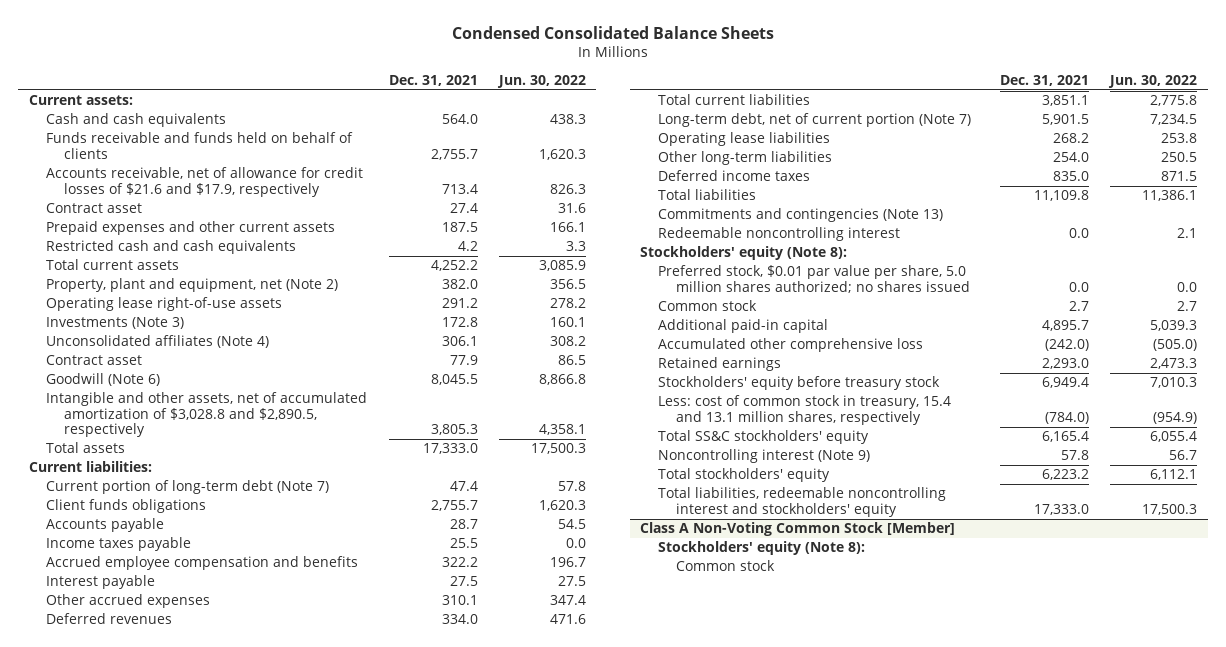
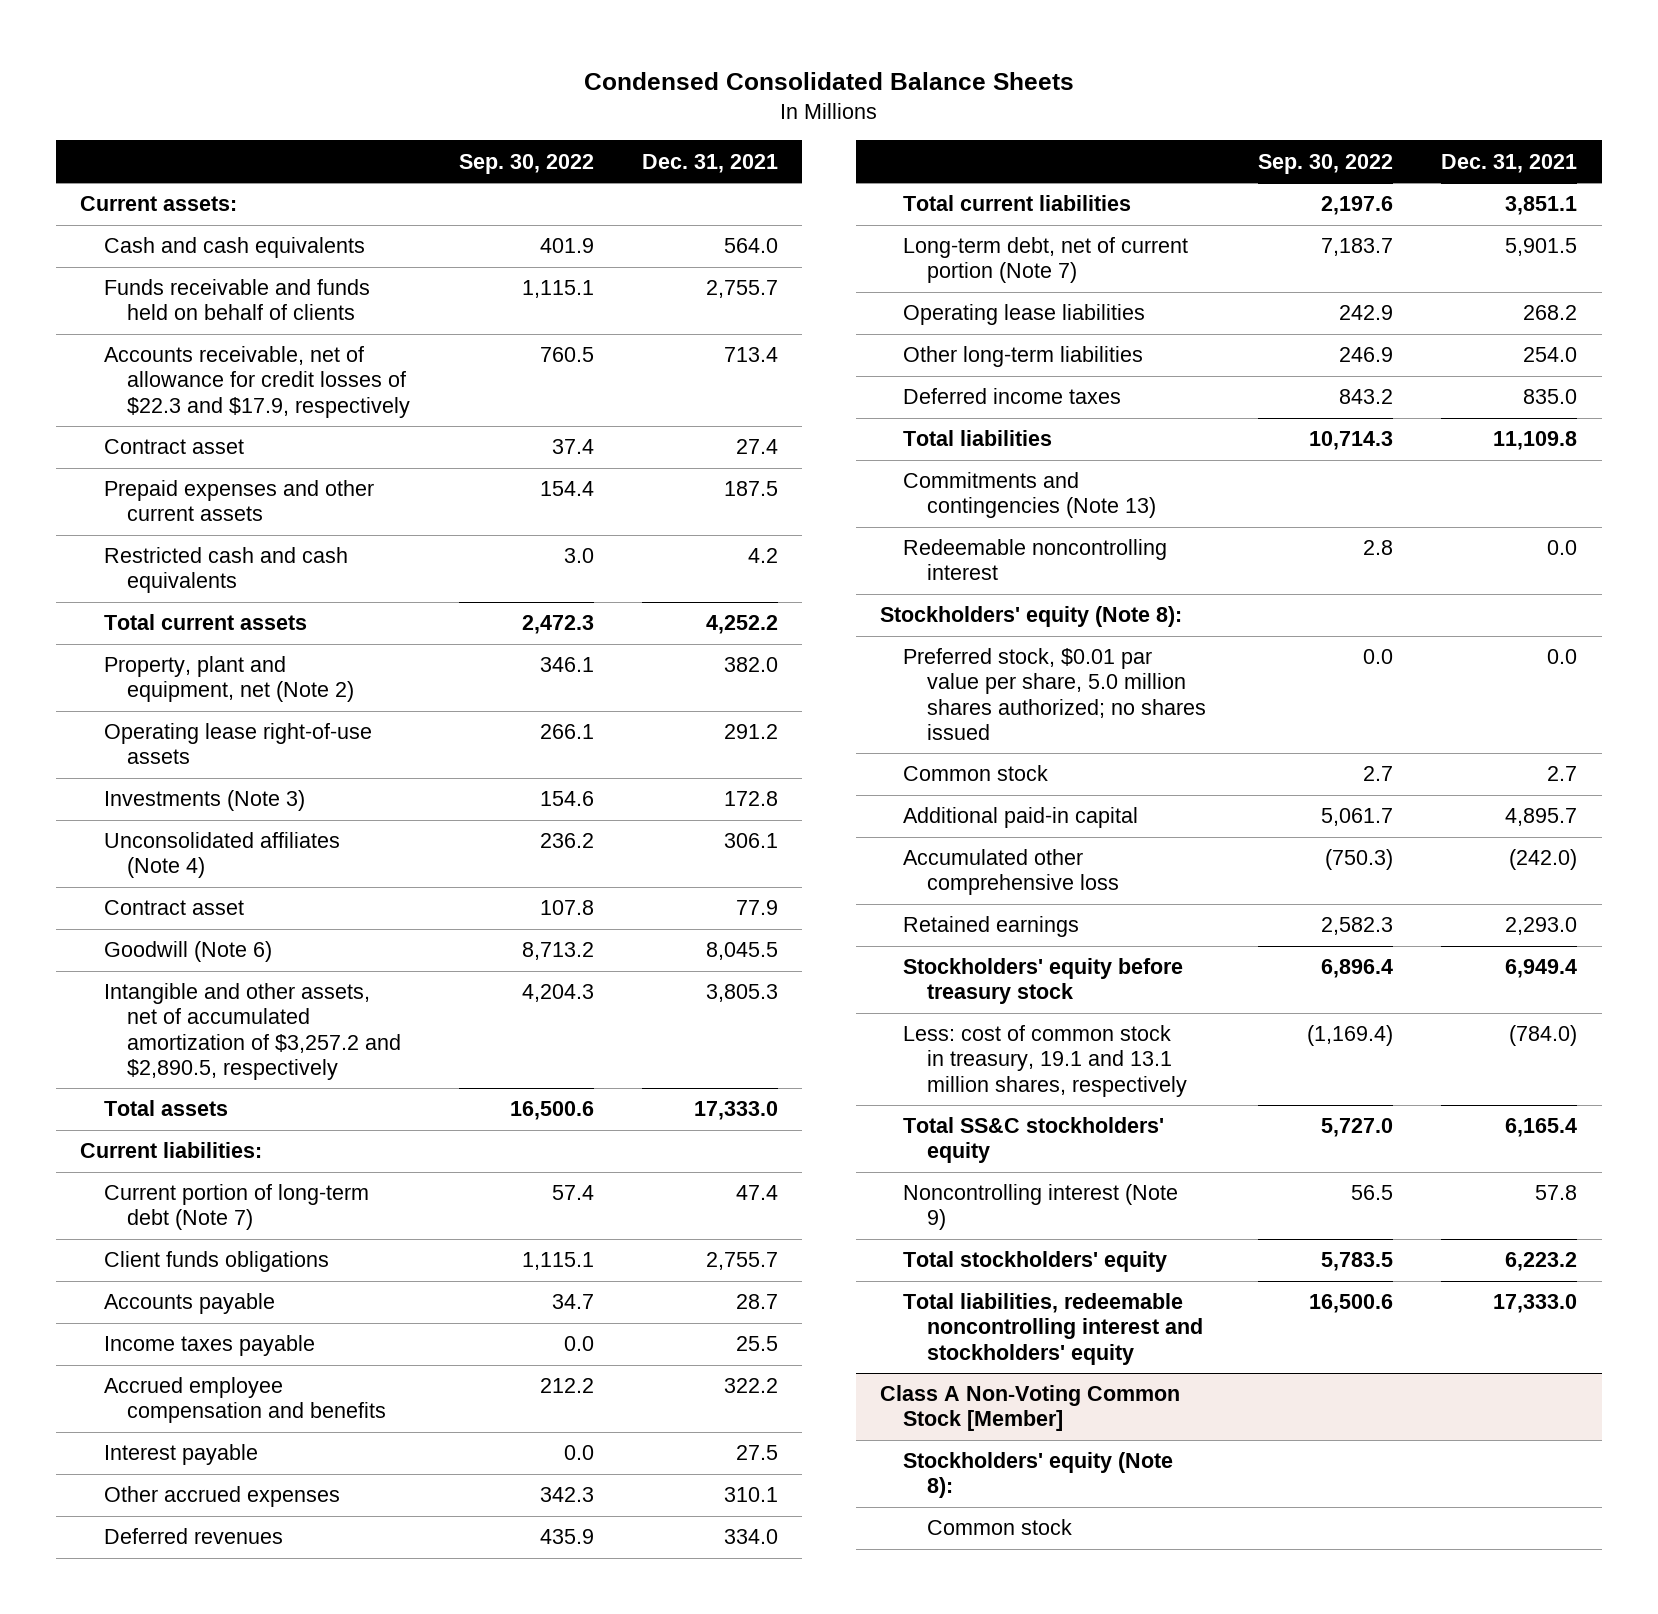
- | Dec. 31, 2021 | Jun. 30, 2022
+ | Sep. 30, 2022 | Dec. 31, 2021
- Accounts receivable, net of allowance for credit losses of $21.6 and $17.9, respectively | 713.4 | 826.3
+ Accounts receivable, net of allowance for credit losses of $22.3 and $17.9, respectively | 760.5 | 713.4
- Intangible and other assets, net of accumulated amortization of $3,028.8 and $2,890.5, respectively | 3,805.3 | 4,358.1
+ Intangible and other assets, net of accumulated amortization of $3,257.2 and $2,890.5, respectively | 4,204.3 | 3,805.3
- Less: cost of common stock in treasury, 15.4 and 13.1 million shares, respectively | (784.0) | (954.9)
+ Less: cost of common stock in treasury, 19.1 and 13.1 million shares, respectively | (1,169.4) | (784.0)

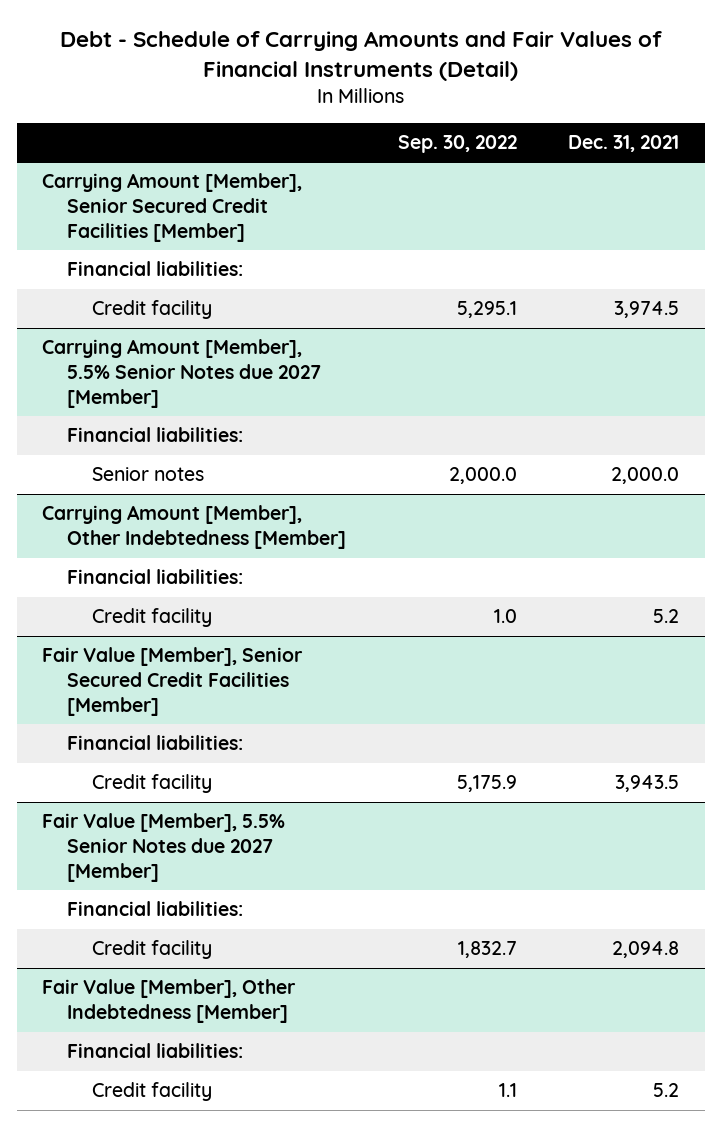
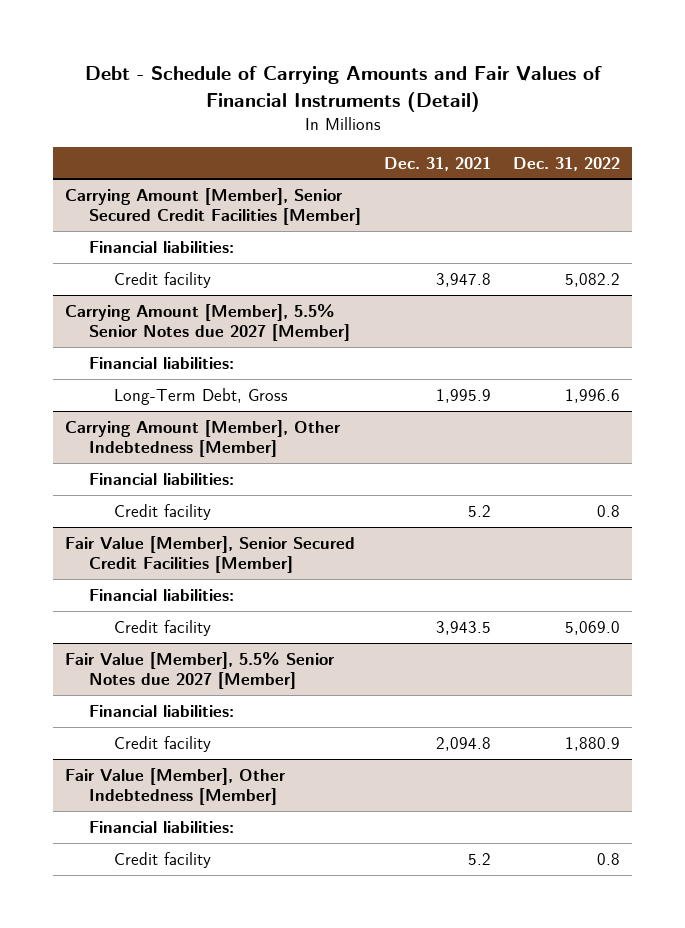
- | Sep. 30, 2022 | Dec. 31, 2021
+ | Dec. 31, 2021 | Dec. 31, 2022
@ Carrying Amount [Member], Senior Secured Credit Facilities [Member]
- Credit facility | 5,295.1 | 3,974.5
+ Credit facility | 3,947.8 | 5,082.2
@ Carrying Amount [Member], 5.5% Senior Notes due 2027 [Member]
- Senior notes | 2,000.0 | 2,000.0
+ Long-Term Debt, Gross | 1,995.9 | 1,996.6

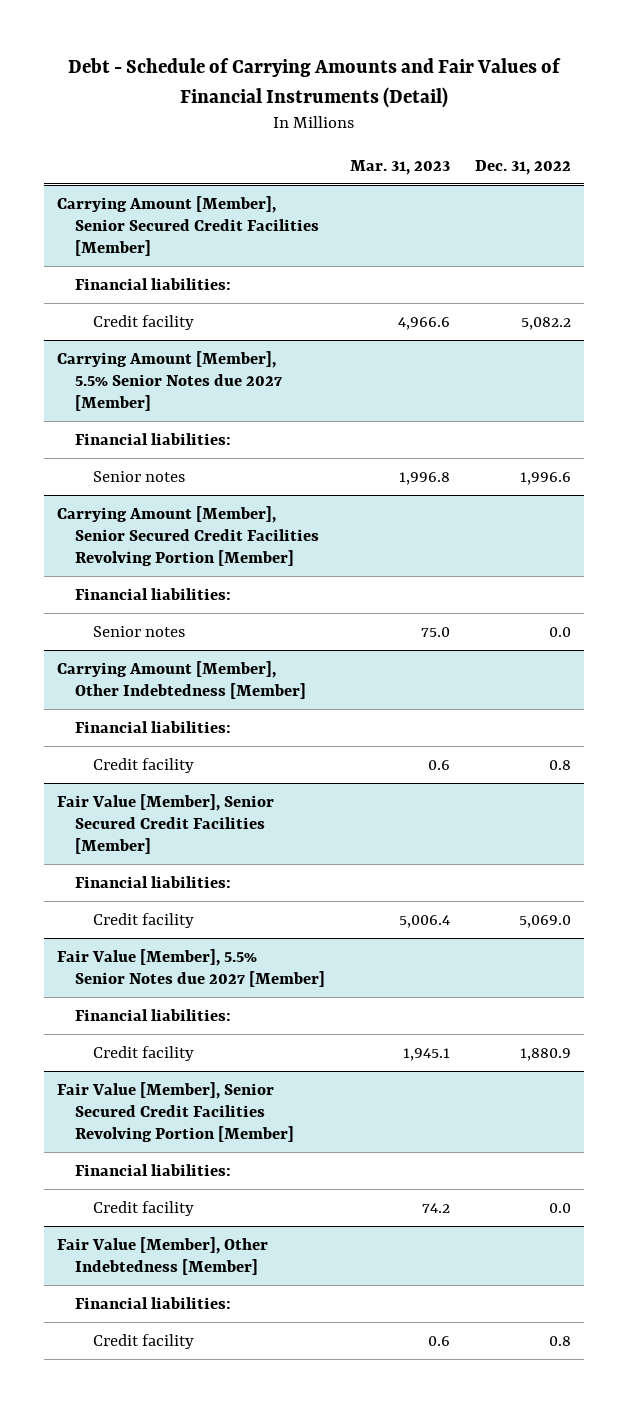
- | Dec. 31, 2021 | Dec. 31, 2022
+ | Mar. 31, 2023 | Dec. 31, 2022
@ Carrying Amount [Member], 5.5% Senior Notes due 2027 [Member]
- Long-Term Debt, Gross | 1,995.9 | 1,996.6
+ Senior notes | 1,996.8 | 1,996.6
+ Carrying Amount [Member], Senior Secured Credit Facilities Revolving Portion [Member]
+ Financial liabilities:
+ Senior notes | 75.0 | 0.0
+ Fair Value [Member], Senior Secured Credit Facilities Revolving Portion [Member]
+ Financial liabilities:
+ Credit facility | 74.2 | 0.0

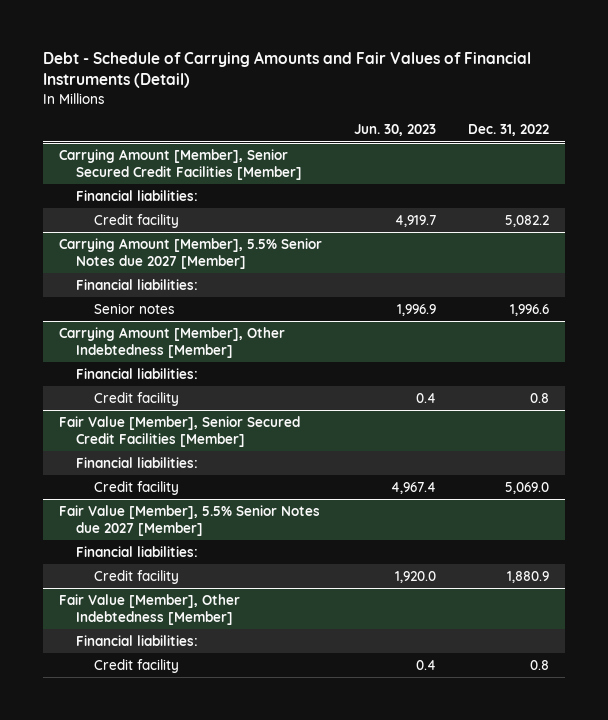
- | Mar. 31, 2023 | Dec. 31, 2022
+ | Jun. 30, 2023 | Dec. 31, 2022
- Carrying Amount [Member], Senior Secured Credit Facilities Revolving Portion [Member]
- Financial liabilities:
- Senior notes | 75.0 | 0.0
- Fair Value [Member], Senior Secured Credit Facilities Revolving Portion [Member]
- Financial liabilities:
- Credit facility | 74.2 | 0.0

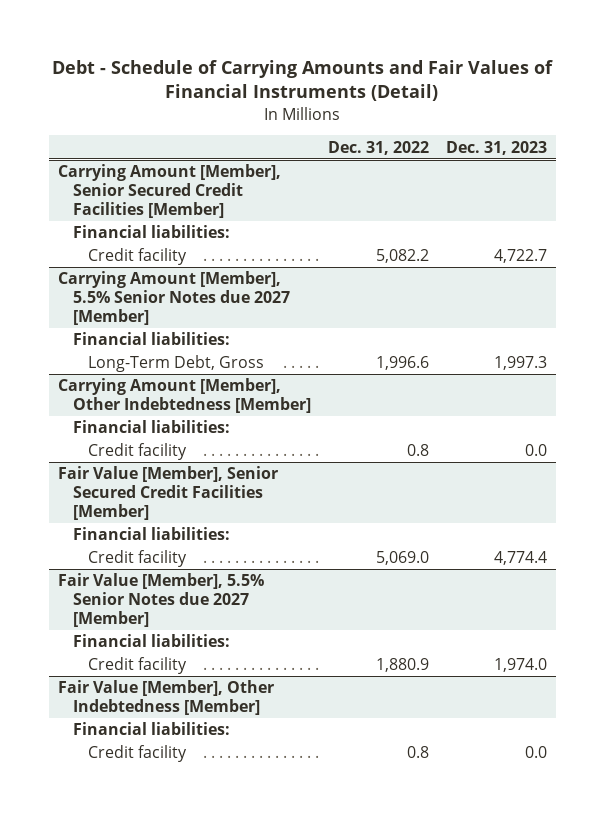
- | Jun. 30, 2023 | Dec. 31, 2022
+ | Dec. 31, 2022 | Dec. 31, 2023
@ Carrying Amount [Member], 5.5% Senior Notes due 2027 [Member]
- Senior notes | 1,996.9 | 1,996.6
+ Long-Term Debt, Gross | 1,996.6 | 1,997.3

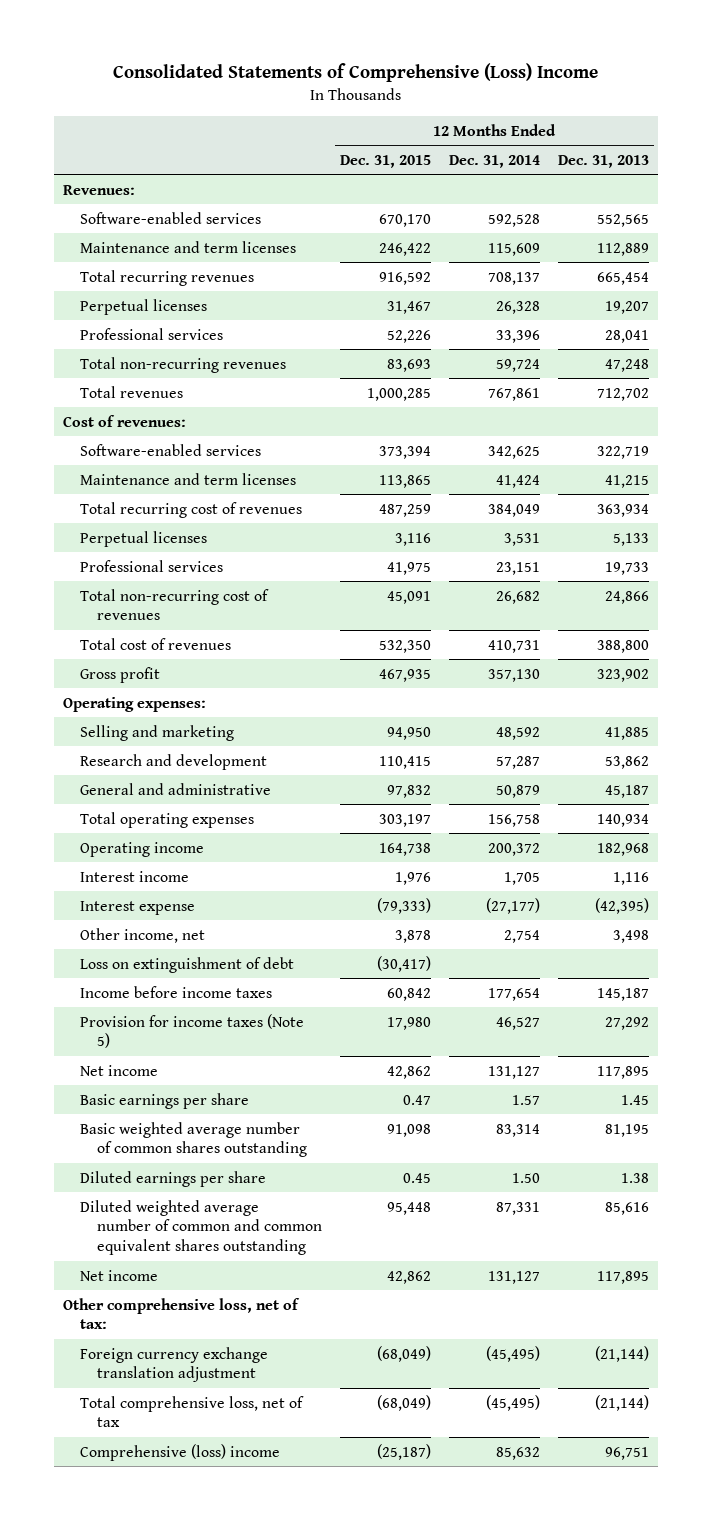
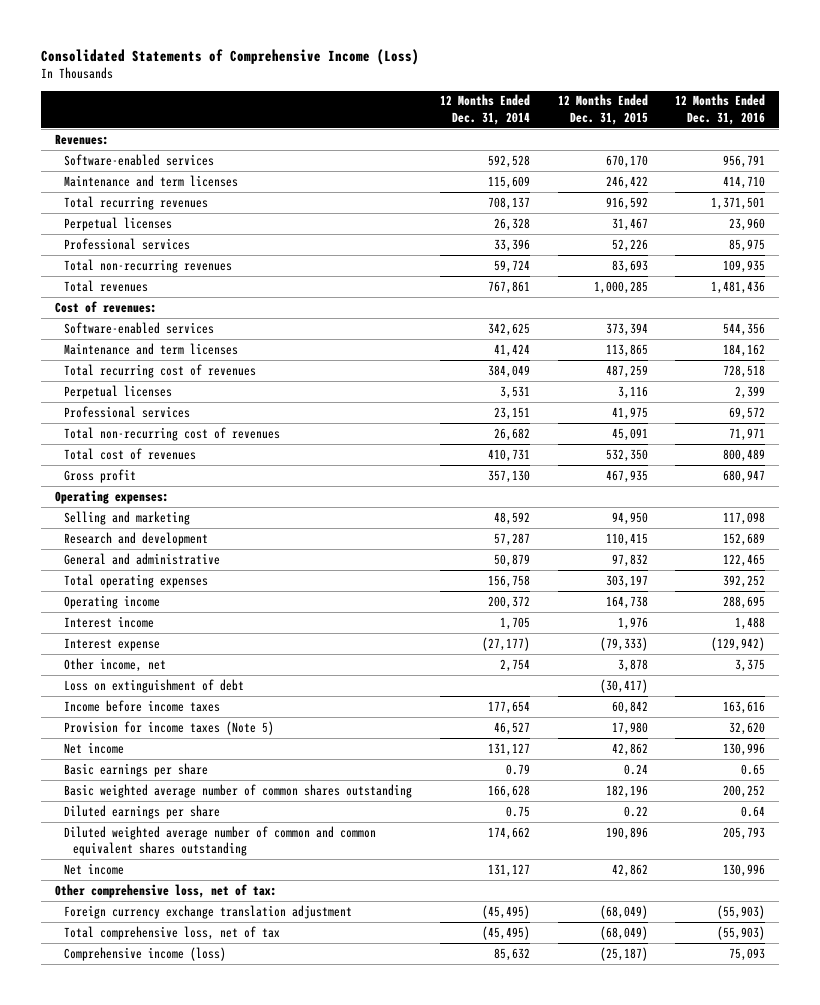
- Consolidated Statements of Comprehensive (Loss) Income
+ Consolidated Statements of Comprehensive Income (Loss)
- | 12 Months Ended Dec. 31, 2015 | 12 Months Ended Dec. 31, 2014 | 12 Months Ended Dec. 31, 2013
+ | 12 Months Ended Dec. 31, 2014 | 12 Months Ended Dec. 31, 2015 | 12 Months Ended Dec. 31, 2016
- Basic earnings per share | 0.47 | 1.57 | 1.45
- Basic weighted average number of common shares outstanding | 91,098 | 83,314 | 81,195
- Diluted earnings per share | 0.45 | 1.50 | 1.38
- Diluted weighted average number of common and common equivalent shares outstanding | 95,448 | 87,331 | 85,616
+ Basic earnings per share | 0.79 | 0.24 | 0.65
+ Basic weighted average number of common shares outstanding | 166,628 | 182,196 | 200,252
+ Diluted earnings per share | 0.75 | 0.22 | 0.64
+ Diluted weighted average number of common and common equivalent shares outstanding | 174,662 | 190,896 | 205,793
- Comprehensive (loss) income | (25,187) | 85,632 | 96,751
+ Comprehensive income (loss) | 85,632 | (25,187) | 75,093

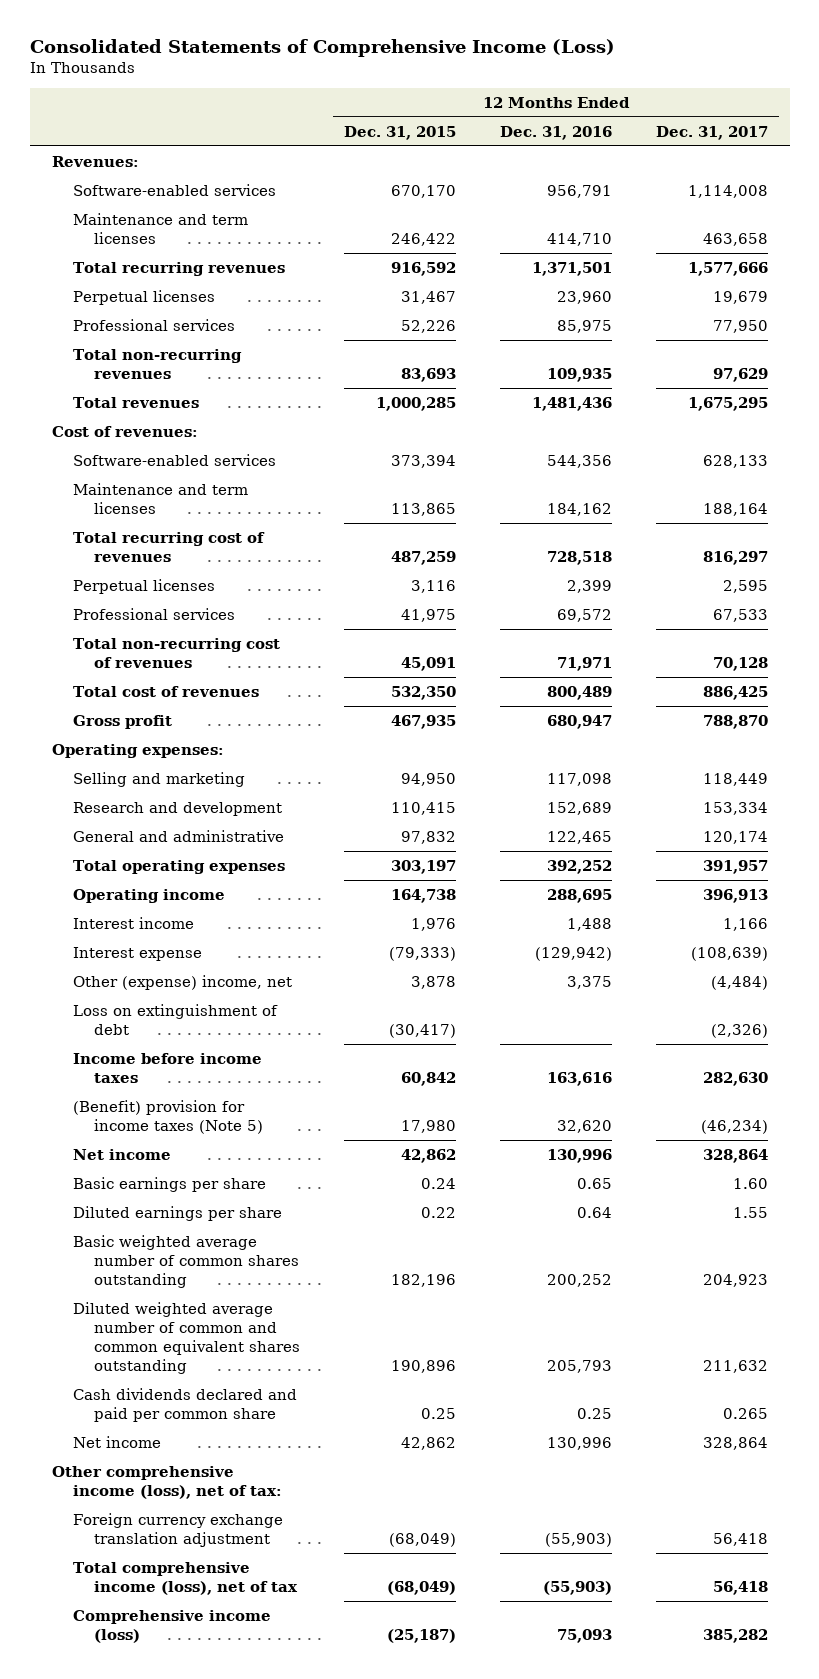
- | 12 Months Ended Dec. 31, 2014 | 12 Months Ended Dec. 31, 2015 | 12 Months Ended Dec. 31, 2016
+ | 12 Months Ended Dec. 31, 2015 | 12 Months Ended Dec. 31, 2016 | 12 Months Ended Dec. 31, 2017
- Other income, net | 2,754 | 3,878 | 3,375
+ Other (expense) income, net | 3,878 | 3,375 | (4,484)
- Provision for income taxes (Note 5) | 46,527 | 17,980 | 32,620
+ (Benefit) provision for income taxes (Note 5) | 17,980 | 32,620 | (46,234)
moved down: Basic weighted average number of common shares outstanding | 182,196 | 200,252 | 204,923
+ Cash dividends declared and paid per common share | 0.25 | 0.25 | 0.265
- Other comprehensive loss, net of tax:
+ Other comprehensive income (loss), net of tax:
- Total comprehensive loss, net of tax | (45,495) | (68,049) | (55,903)
+ Total comprehensive income (loss), net of tax | (68,049) | (55,903) | 56,418

